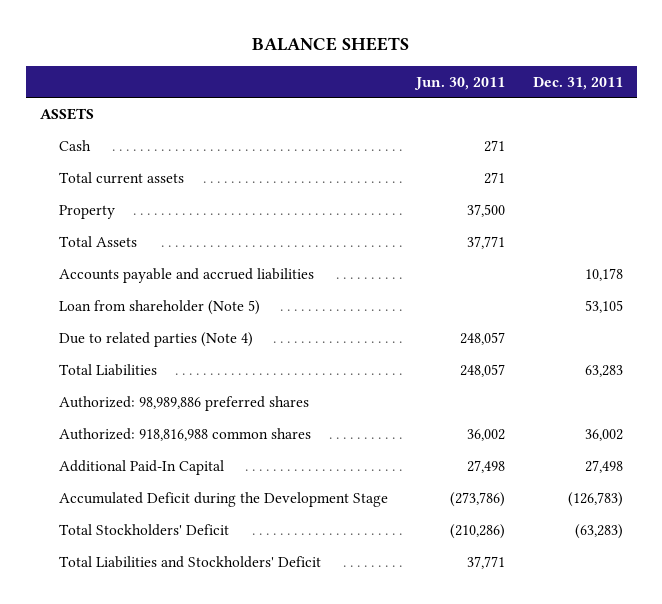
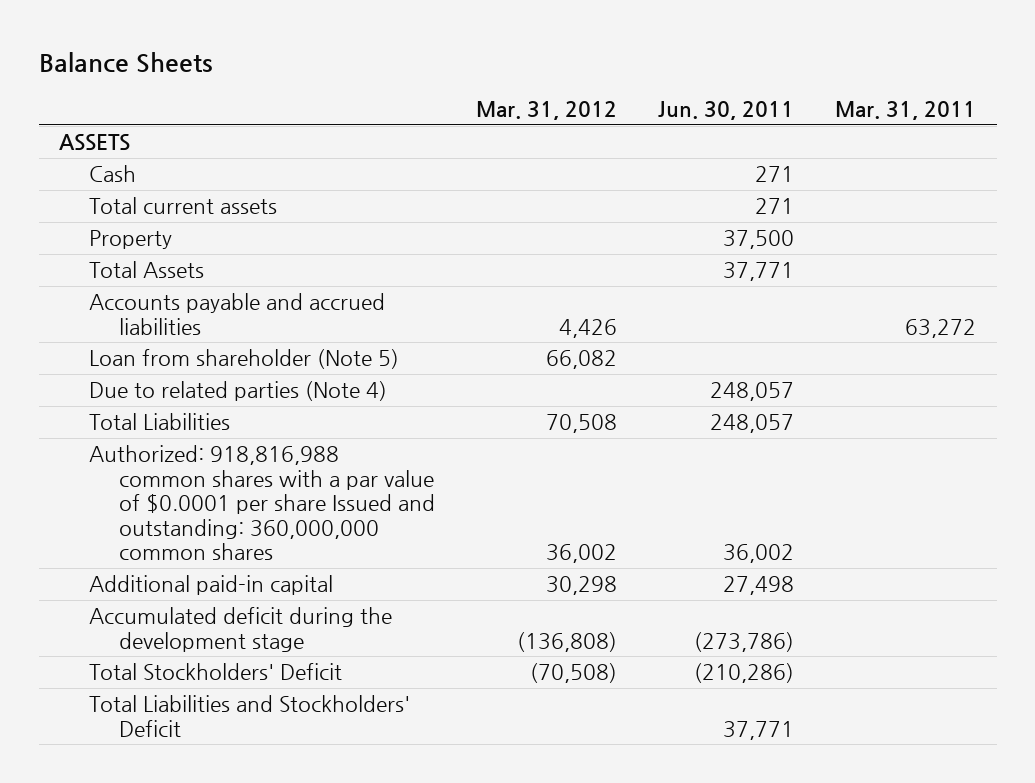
- BALANCE SHEETS
+ Balance Sheets
- | Jun. 30, 2011 | Dec. 31, 2011
+ | Mar. 31, 2012 | Jun. 30, 2011 | Mar. 31, 2011
- Authorized: 98,989,886 preferred shares
- Authorized: 918,816,988 common shares | 36,002 | 36,002
- Additional Paid-In Capital | 27,498 | 27,498
- Accumulated Deficit during the Development Stage | (273,786) | (126,783)
+ Authorized: 918,816,988 common shares with a par value of $0.0001 per share Issued and outstanding: 360,000,000 common shares | 36,002 | 36,002 |
+ Additional paid-in capital | 30,298 | 27,498 |
+ Accumulated deficit during the development stage | (136,808) | (273,786) |

